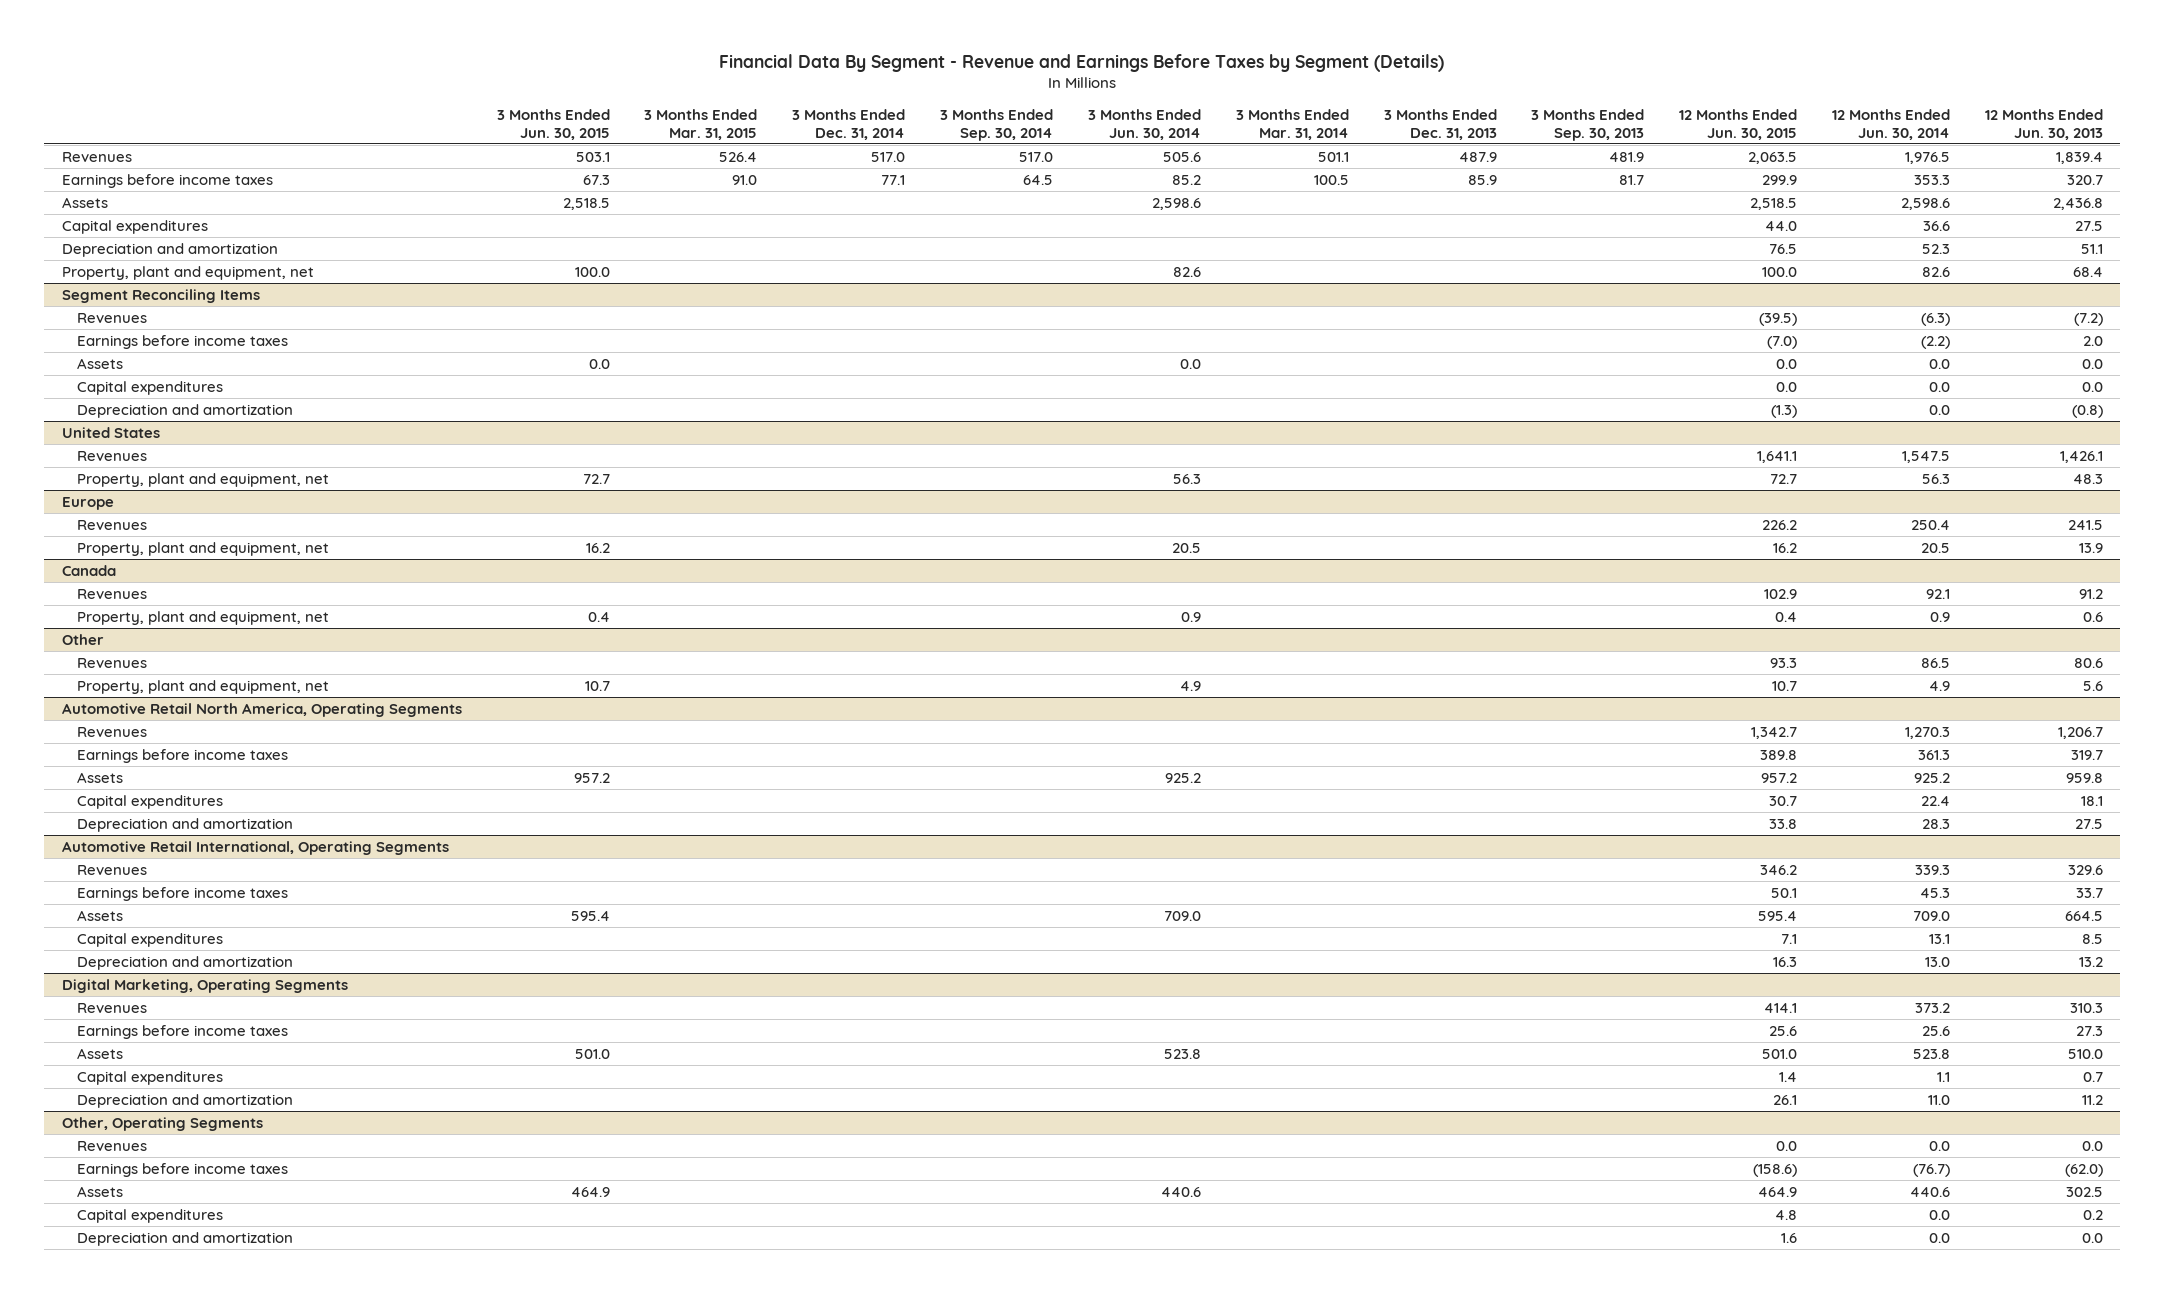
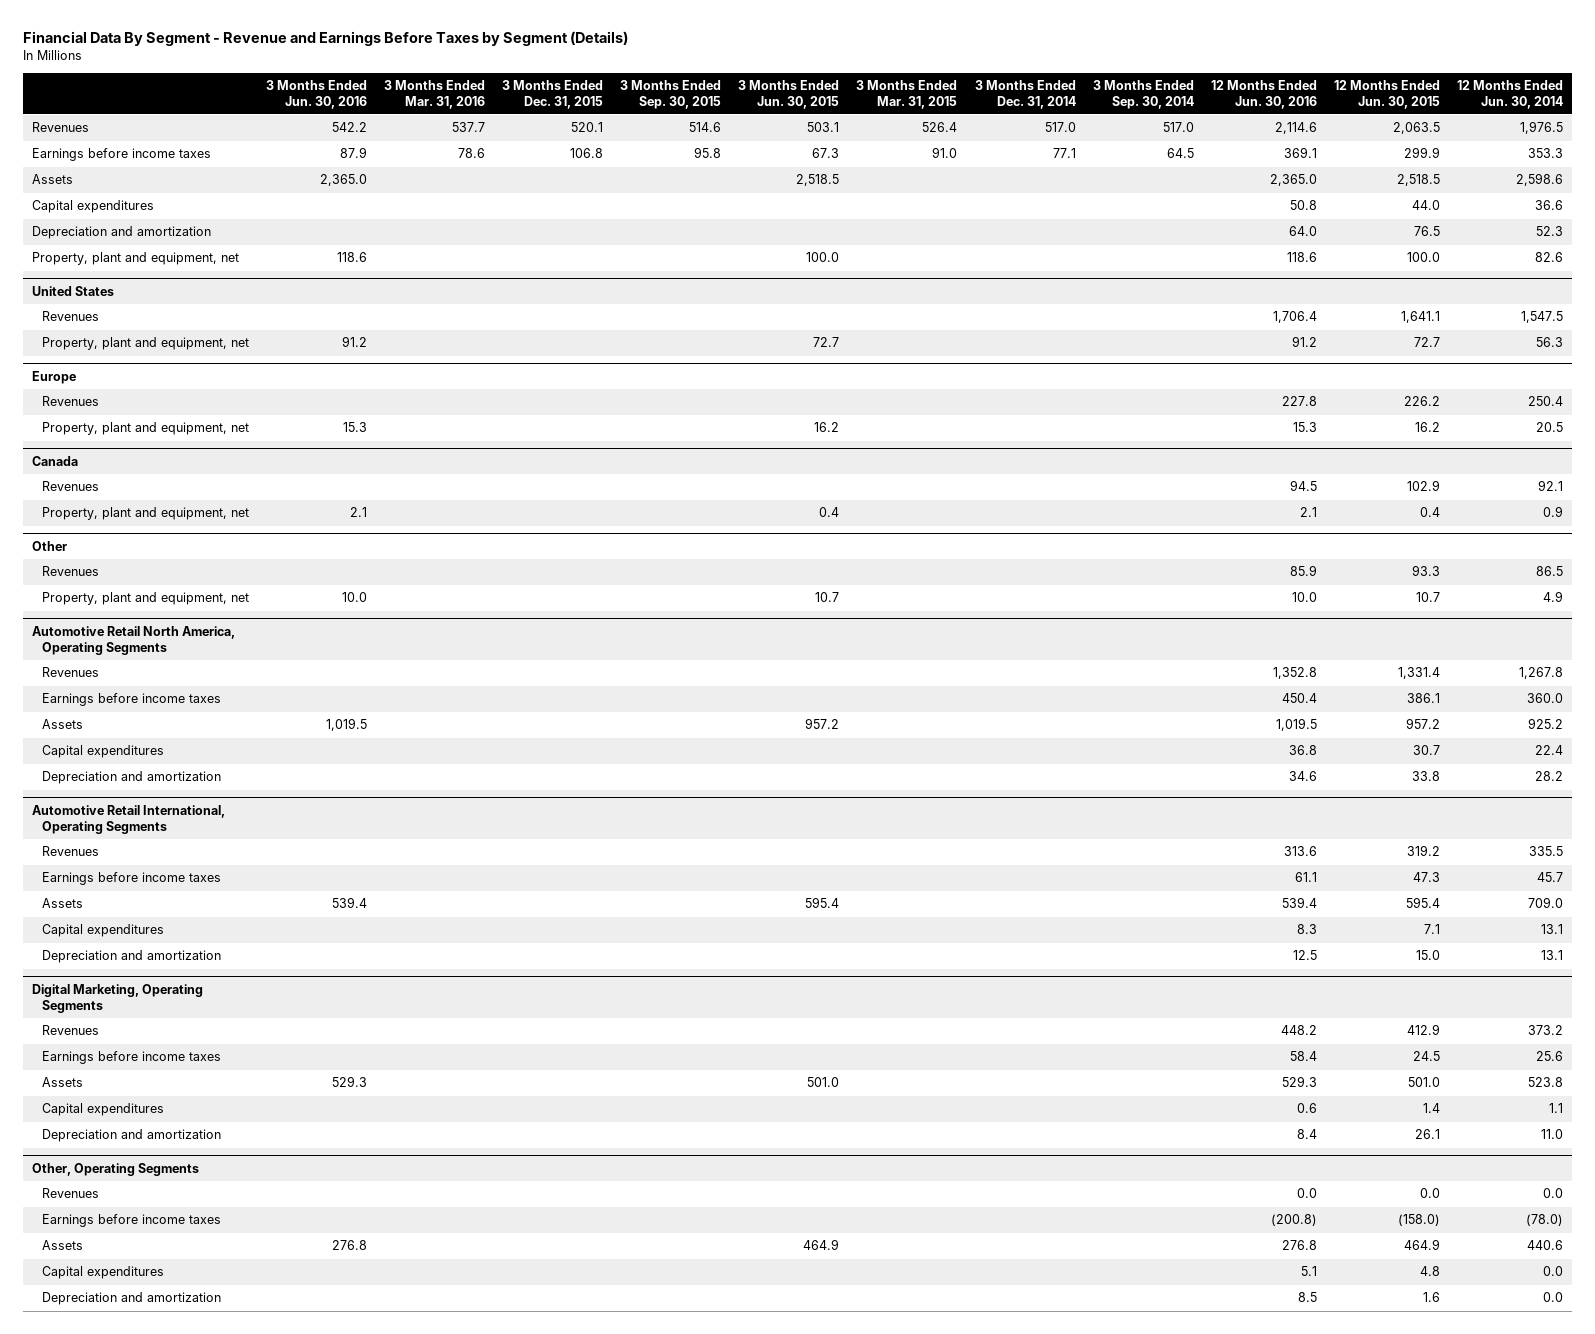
- | 3 Months Ended Jun. 30, 2015 | 3 Months Ended Mar. 31, 2015 | 3 Months Ended Dec. 31, 2014 | 3 Months Ended Sep. 30, 2014 | 3 Months Ended Jun. 30, 2014 | 3 Months Ended Mar. 31, 2014 | 3 Months Ended Dec. 31, 2013 | 3 Months Ended Sep. 30, 2013 | 12 Months Ended Jun. 30, 2015 | 12 Months Ended Jun. 30, 2014 | 12 Months Ended Jun. 30, 2013
+ | 3 Months Ended Jun. 30, 2016 | 3 Months Ended Mar. 31, 2016 | 3 Months Ended Dec. 31, 2015 | 3 Months Ended Sep. 30, 2015 | 3 Months Ended Jun. 30, 2015 | 3 Months Ended Mar. 31, 2015 | 3 Months Ended Dec. 31, 2014 | 3 Months Ended Sep. 30, 2014 | 12 Months Ended Jun. 30, 2016 | 12 Months Ended Jun. 30, 2015 | 12 Months Ended Jun. 30, 2014
- Segment Reconciling Items
- Revenues | | | | | | | | | (39.5) | (6.3) | (7.2)
- Earnings before income taxes | | | | | | | | | (7.0) | (2.2) | 2.0
- Assets | 0.0 | | | | 0.0 | | | | 0.0 | 0.0 | 0.0
- Capital expenditures | | | | | | | | | 0.0 | 0.0 | 0.0
- Depreciation and amortization | | | | | | | | | (1.3) | 0.0 | (0.8)
@ Automotive Retail North America, Operating Segments
- Revenues | | | | | | | | | 1,342.7 | 1,270.3 | 1,206.7
- Earnings before income taxes | | | | | | | | | 389.8 | 361.3 | 319.7
+ Revenues | | | | | | | | | 1,352.8 | 1,331.4 | 1,267.8
+ Earnings before income taxes | | | | | | | | | 450.4 | 386.1 | 360.0
- Depreciation and amortization | | | | | | | | | 33.8 | 28.3 | 27.5
+ Depreciation and amortization | | | | | | | | | 34.6 | 33.8 | 28.2
@ Automotive Retail International, Operating Segments
- Revenues | | | | | | | | | 346.2 | 339.3 | 329.6
- Earnings before income taxes | | | | | | | | | 50.1 | 45.3 | 33.7
+ Revenues | | | | | | | | | 313.6 | 319.2 | 335.5
+ Earnings before income taxes | | | | | | | | | 61.1 | 47.3 | 45.7
- Depreciation and amortization | | | | | | | | | 16.3 | 13.0 | 13.2
+ Depreciation and amortization | | | | | | | | | 12.5 | 15.0 | 13.1
@ Digital Marketing, Operating Segments
- Revenues | | | | | | | | | 414.1 | 373.2 | 310.3
- Earnings before income taxes | | | | | | | | | 25.6 | 25.6 | 27.3
+ Revenues | | | | | | | | | 448.2 | 412.9 | 373.2
+ Earnings before income taxes | | | | | | | | | 58.4 | 24.5 | 25.6
@ Other, Operating Segments
- Earnings before income taxes | | | | | | | | | (158.6) | (76.7) | (62.0)
+ Earnings before income taxes | | | | | | | | | (200.8) | (158.0) | (78.0)

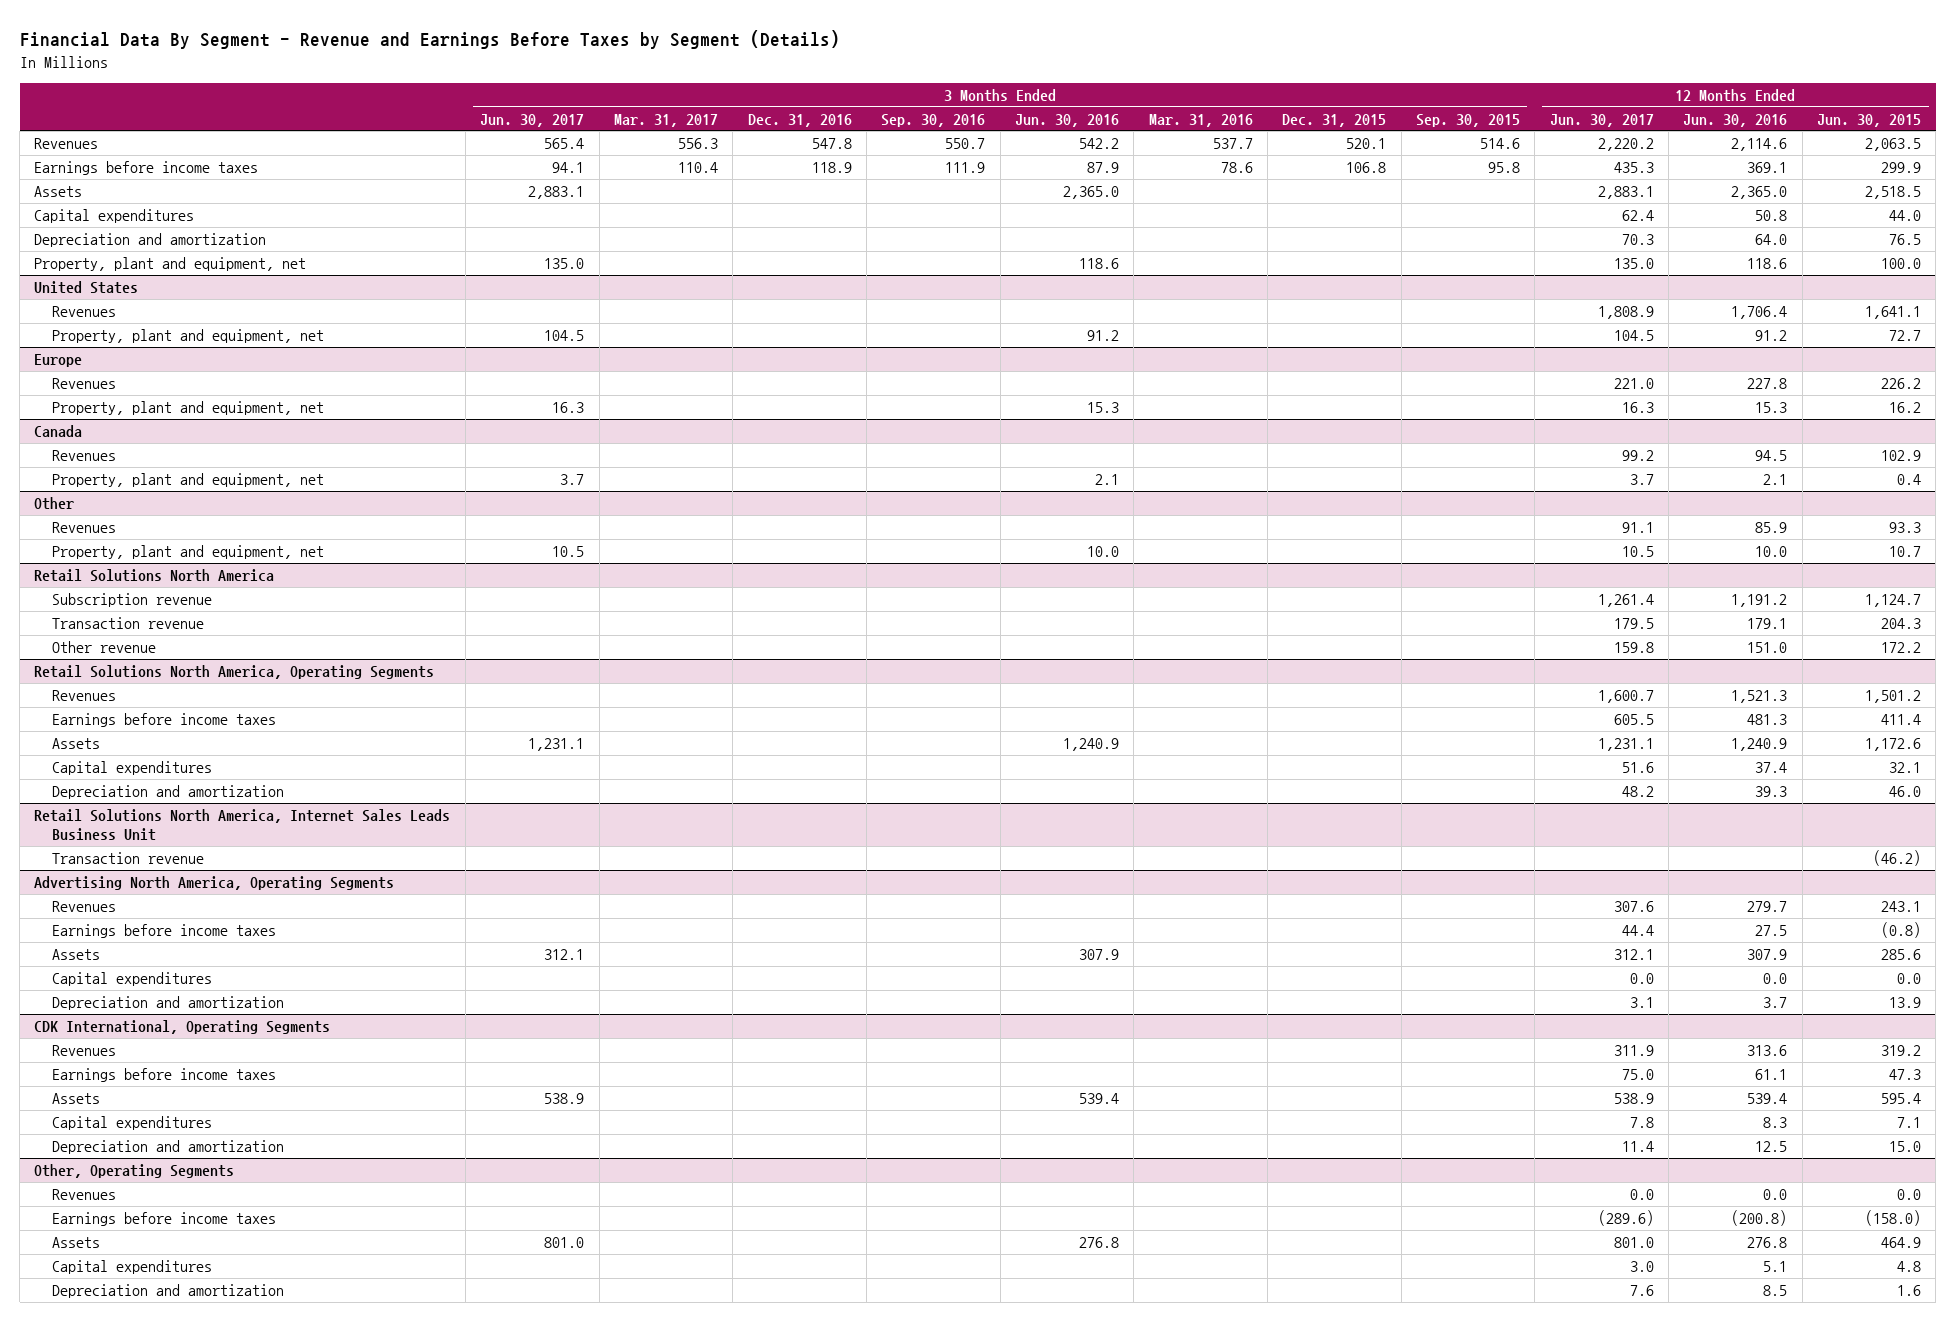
- | 3 Months Ended Jun. 30, 2016 | 3 Months Ended Mar. 31, 2016 | 3 Months Ended Dec. 31, 2015 | 3 Months Ended Sep. 30, 2015 | 3 Months Ended Jun. 30, 2015 | 3 Months Ended Mar. 31, 2015 | 3 Months Ended Dec. 31, 2014 | 3 Months Ended Sep. 30, 2014 | 12 Months Ended Jun. 30, 2016 | 12 Months Ended Jun. 30, 2015 | 12 Months Ended Jun. 30, 2014
+ | 3 Months Ended Jun. 30, 2017 | 3 Months Ended Mar. 31, 2017 | 3 Months Ended Dec. 31, 2016 | 3 Months Ended Sep. 30, 2016 | 3 Months Ended Jun. 30, 2016 | 3 Months Ended Mar. 31, 2016 | 3 Months Ended Dec. 31, 2015 | 3 Months Ended Sep. 30, 2015 | 12 Months Ended Jun. 30, 2017 | 12 Months Ended Jun. 30, 2016 | 12 Months Ended Jun. 30, 2015
- Automotive Retail North America, Operating Segments
- Revenues | | | | | | | | | 1,352.8 | 1,331.4 | 1,267.8
- Earnings before income taxes | | | | | | | | | 450.4 | 386.1 | 360.0
- Assets | 1,019.5 | | | | 957.2 | | | | 1,019.5 | 957.2 | 925.2
- Capital expenditures | | | | | | | | | 36.8 | 30.7 | 22.4
- Depreciation and amortization | | | | | | | | | 34.6 | 33.8 | 28.2
- Automotive Retail International, Operating Segments
+ Retail Solutions North America
+ Subscription revenue | | | | | | | | | 1,261.4 | 1,191.2 | 1,124.7
+ Transaction revenue | | | | | | | | | 179.5 | 179.1 | 204.3
+ Other revenue | | | | | | | | | 159.8 | 151.0 | 172.2
+ Retail Solutions North America, Operating Segments
+ Revenues | | | | | | | | | 1,600.7 | 1,521.3 | 1,501.2
+ Earnings before income taxes | | | | | | | | | 605.5 | 481.3 | 411.4
+ Assets | 1,231.1 | | | | 1,240.9 | | | | 1,231.1 | 1,240.9 | 1,172.6
+ Capital expenditures | | | | | | | | | 51.6 | 37.4 | 32.1
+ Depreciation and amortization | | | | | | | | | 48.2 | 39.3 | 46.0
+ Retail Solutions North America, Internet Sales Leads Business Unit
+ Transaction revenue | | | | | | | | | | | (46.2)
+ Advertising North America, Operating Segments
+ Revenues | | | | | | | | | 307.6 | 279.7 | 243.1
+ Earnings before income taxes | | | | | | | | | 44.4 | 27.5 | (0.8)
+ Assets | 312.1 | | | | 307.9 | | | | 312.1 | 307.9 | 285.6
+ Capital expenditures | | | | | | | | | 0.0 | 0.0 | 0.0
+ Depreciation and amortization | | | | | | | | | 3.1 | 3.7 | 13.9
+ CDK International, Operating Segments
- Digital Marketing, Operating Segments
- Revenues | | | | | | | | | 448.2 | 412.9 | 373.2
- Earnings before income taxes | | | | | | | | | 58.4 | 24.5 | 25.6
- Assets | 529.3 | | | | 501.0 | | | | 529.3 | 501.0 | 523.8
- Capital expenditures | | | | | | | | | 0.6 | 1.4 | 1.1
- Depreciation and amortization | | | | | | | | | 8.4 | 26.1 | 11.0

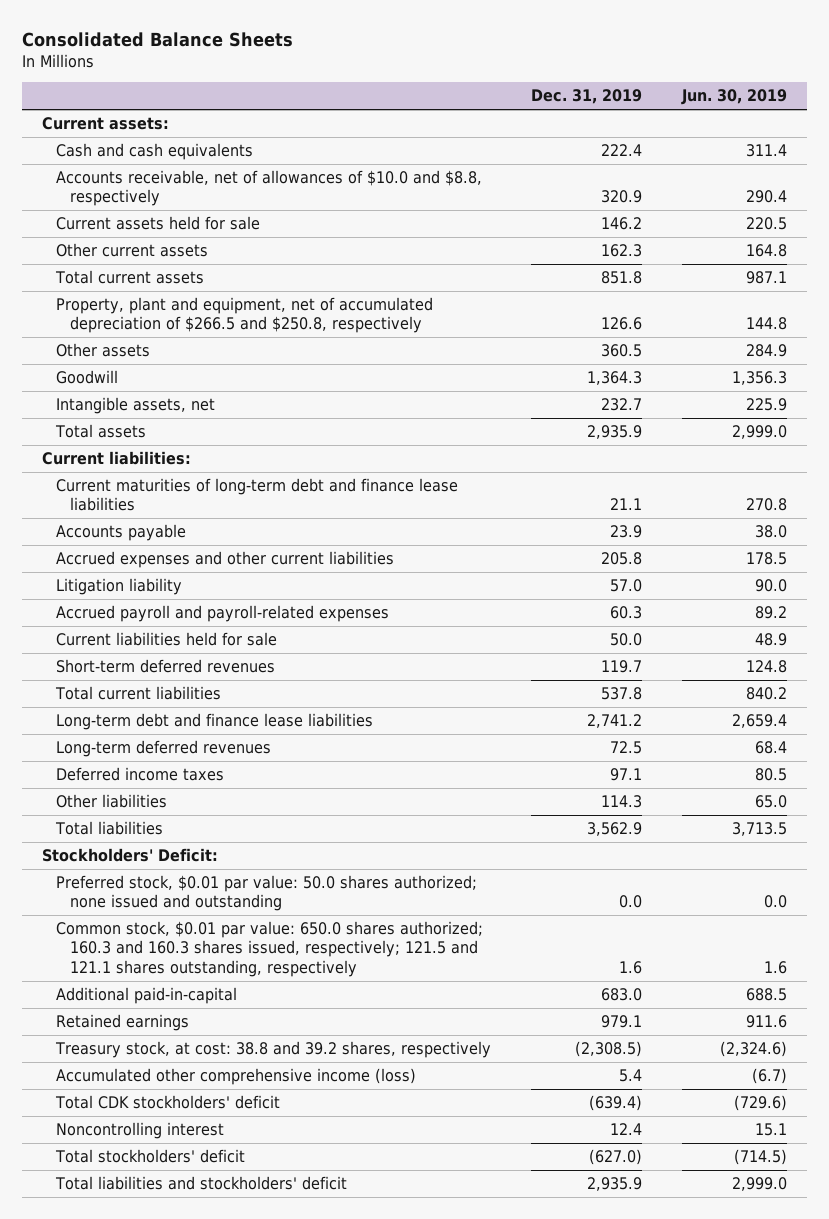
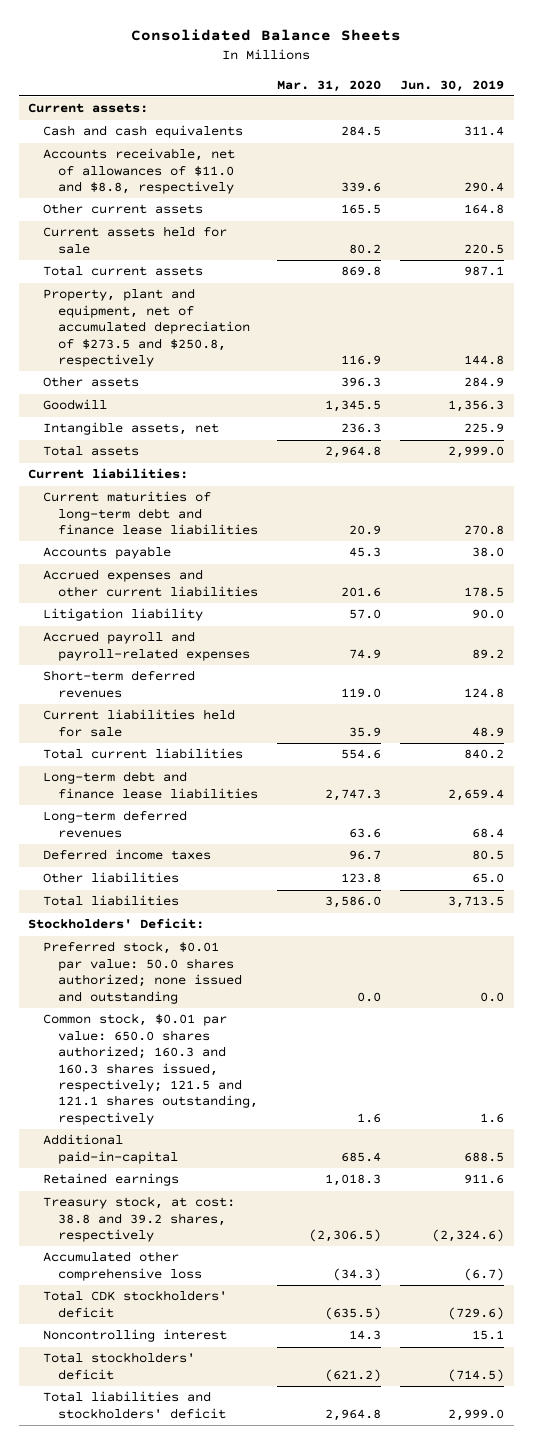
- | Dec. 31, 2019 | Jun. 30, 2019
+ | Mar. 31, 2020 | Jun. 30, 2019
- Accounts receivable, net of allowances of $10.0 and $8.8, respectively | 320.9 | 290.4
+ Accounts receivable, net of allowances of $11.0 and $8.8, respectively | 339.6 | 290.4
moved down: Current assets held for sale | 80.2 | 220.5
- Property, plant and equipment, net of accumulated depreciation of $266.5 and $250.8, respectively | 126.6 | 144.8
+ Property, plant and equipment, net of accumulated depreciation of $273.5 and $250.8, respectively | 116.9 | 144.8
moved down: Current liabilities held for sale | 35.9 | 48.9
- Accumulated other comprehensive income (loss) | 5.4 | (6.7)
+ Accumulated other comprehensive loss | (34.3) | (6.7)

